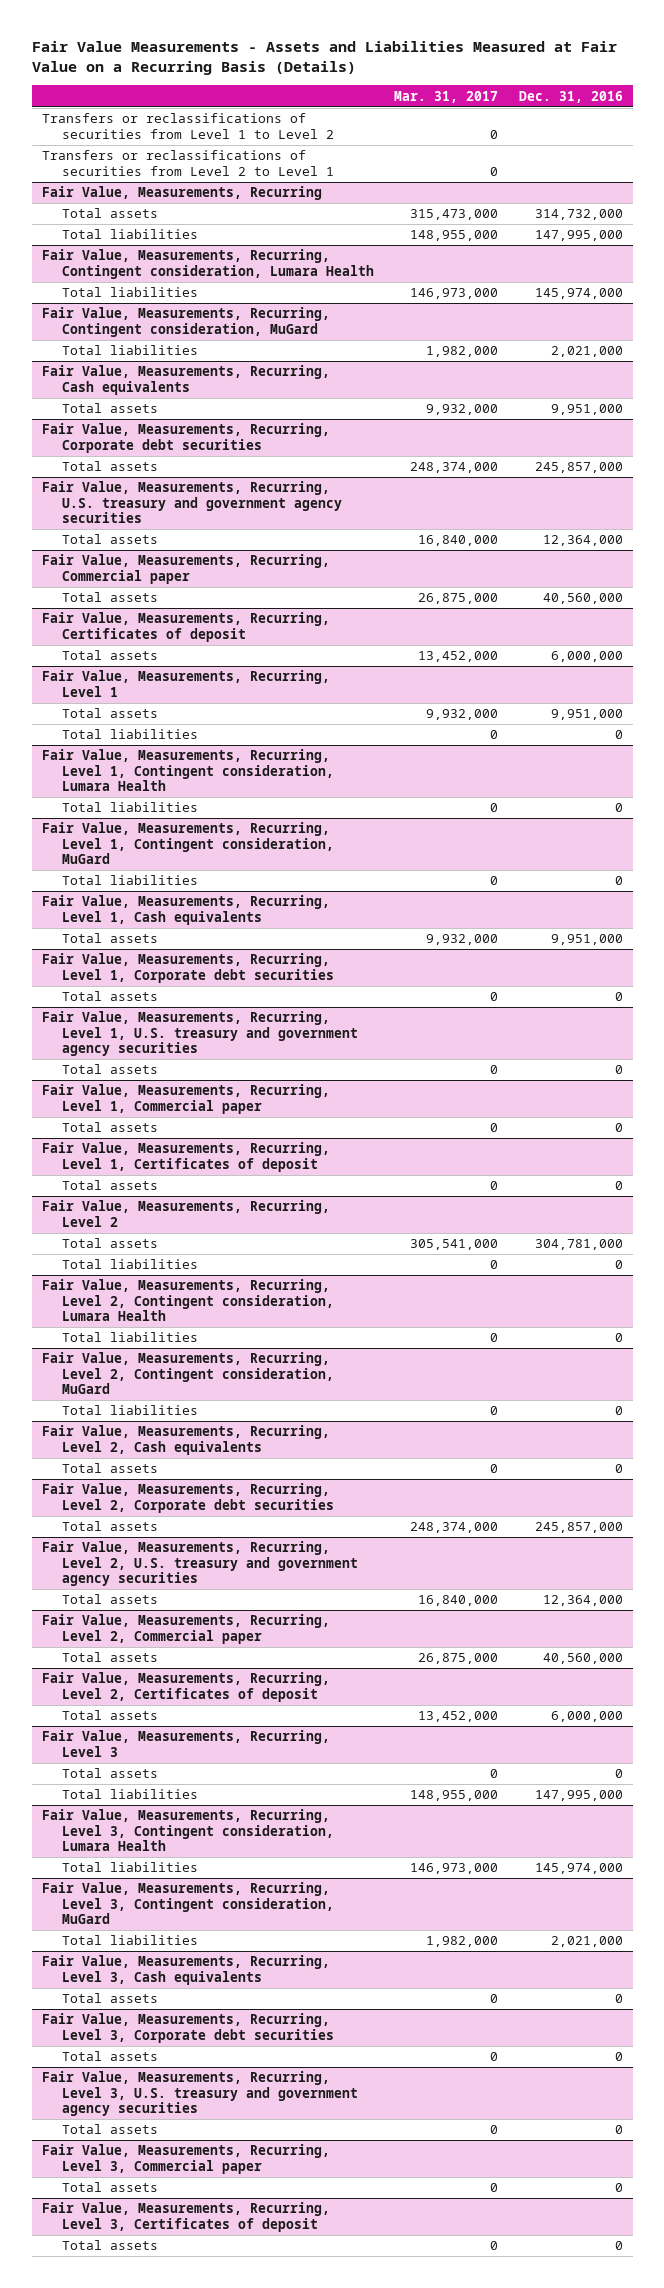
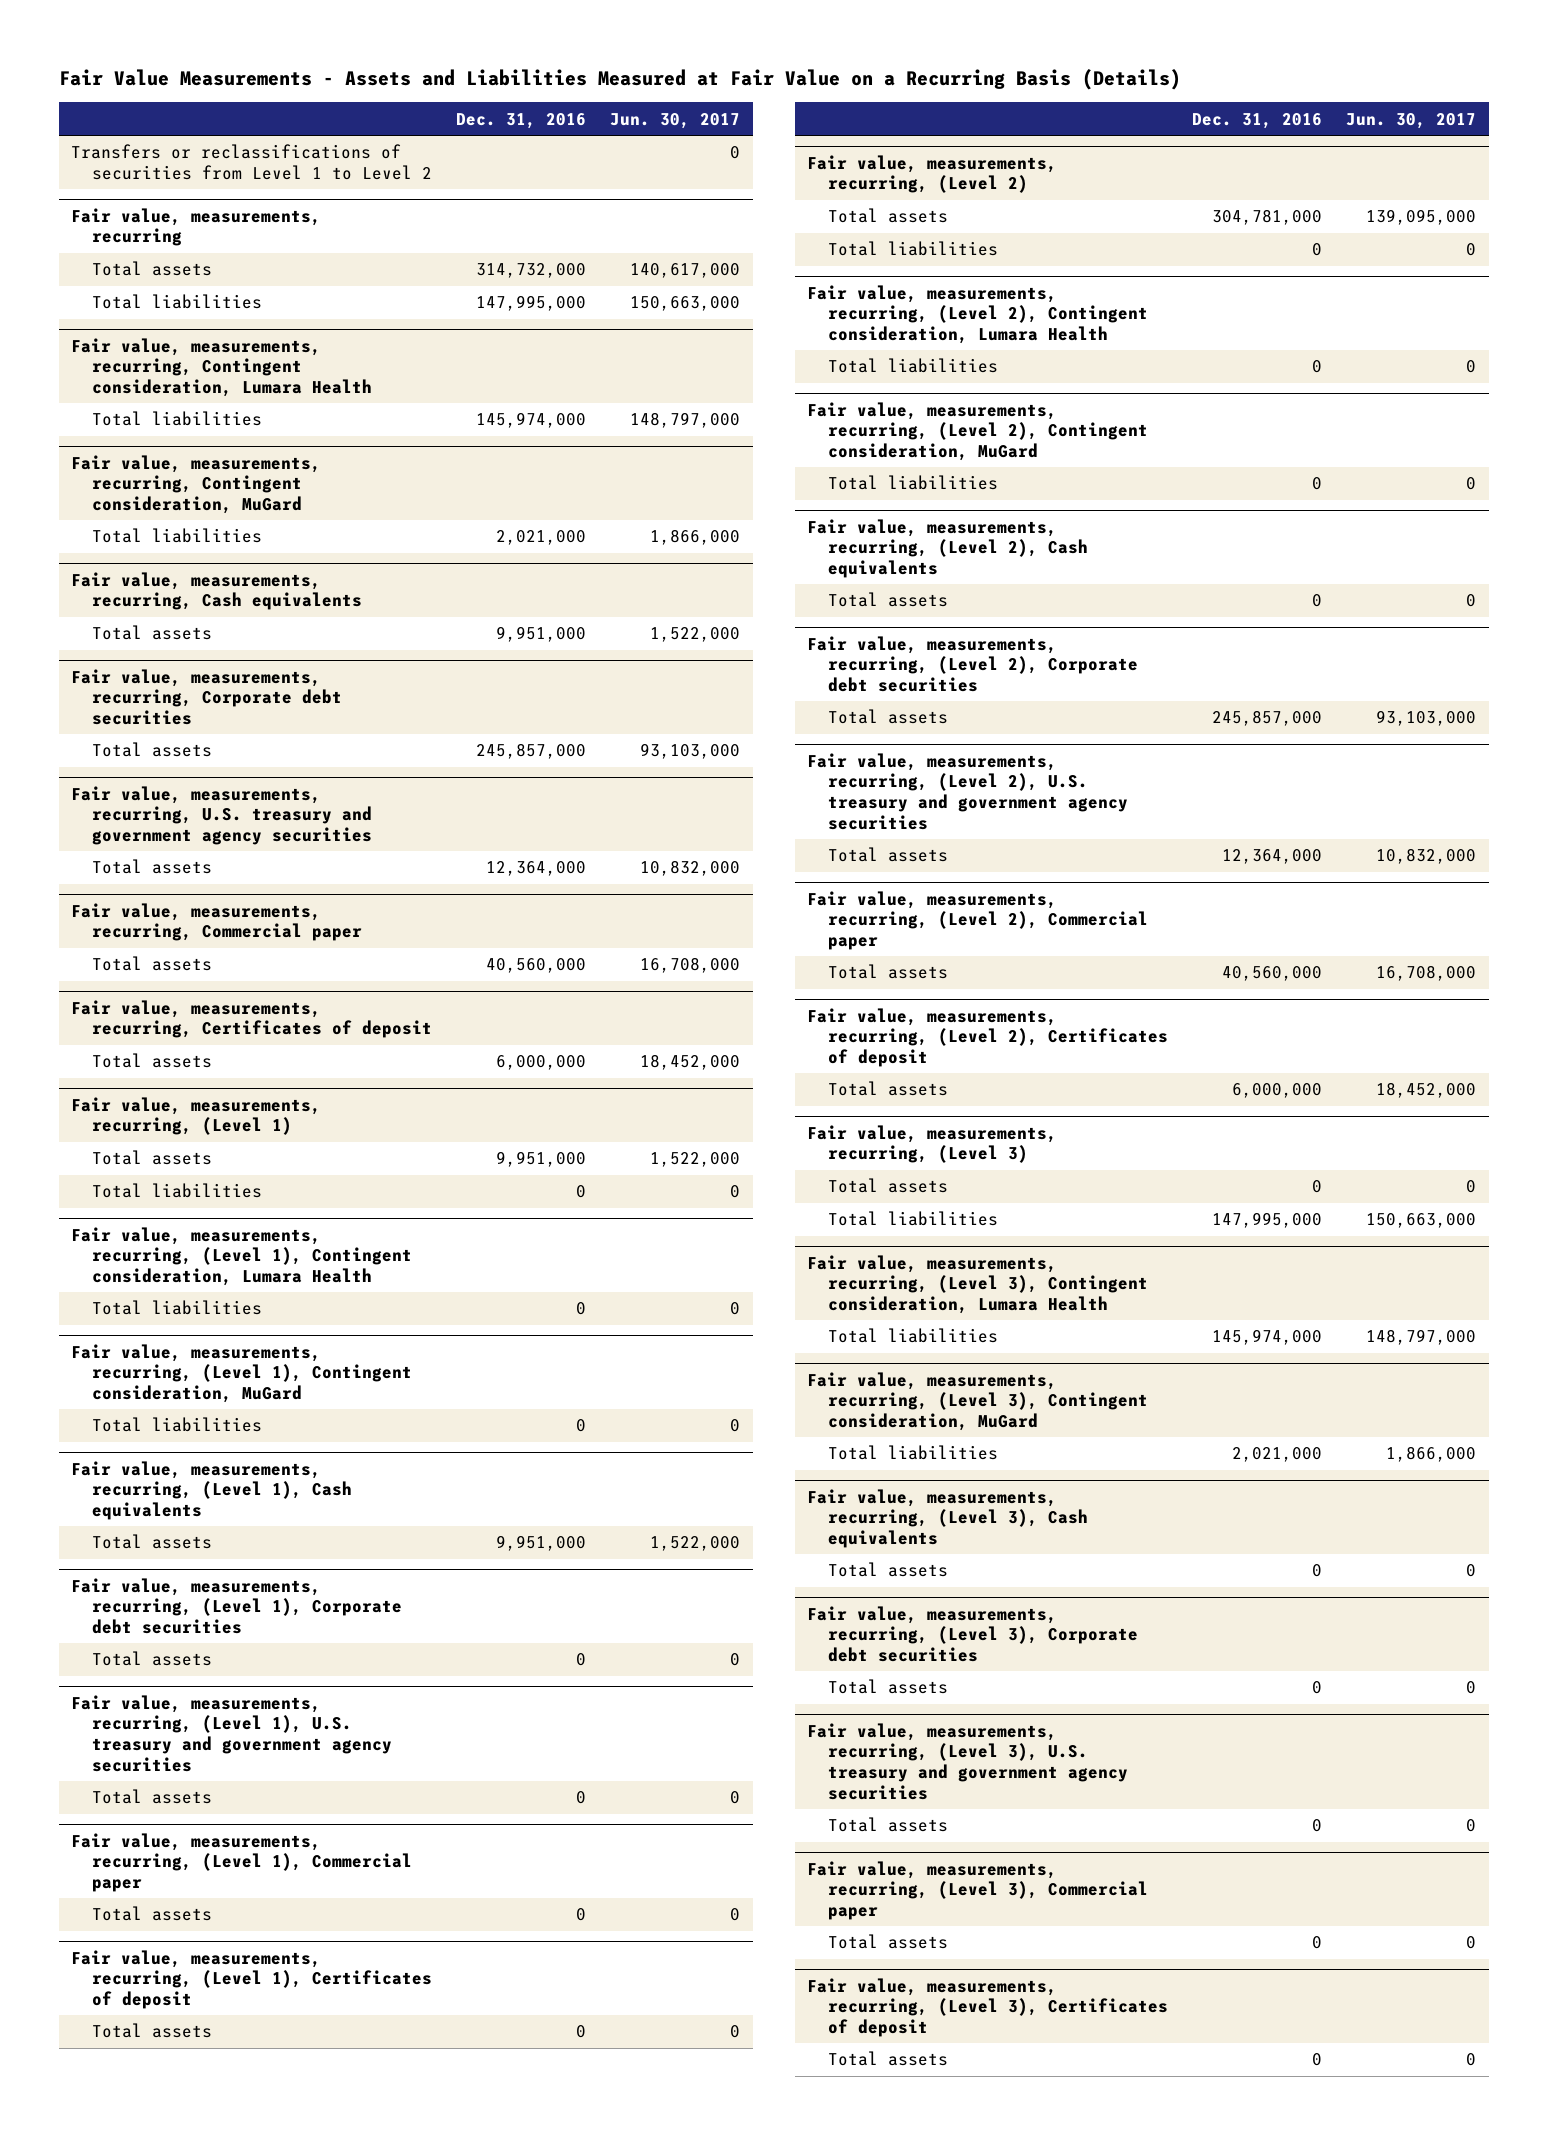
- | Mar. 31, 2017 | Dec. 31, 2016
+ | Dec. 31, 2016 | Jun. 30, 2017
- Transfers or reclassifications of securities from Level 2 to Level 1 | 0 |
- Fair Value, Measurements, Recurring
+ Fair value, measurements, recurring
- Fair Value, Measurements, Recurring, Contingent consideration, Lumara Health
+ Fair value, measurements, recurring, Contingent consideration, Lumara Health
- Fair Value, Measurements, Recurring, Contingent consideration, MuGard
+ Fair value, measurements, recurring, Contingent consideration, MuGard
- Fair Value, Measurements, Recurring, Cash equivalents
+ Fair value, measurements, recurring, Cash equivalents
- Fair Value, Measurements, Recurring, Corporate debt securities
+ Fair value, measurements, recurring, Corporate debt securities
- Fair Value, Measurements, Recurring, U.S. treasury and government agency securities
+ Fair value, measurements, recurring, U.S. treasury and government agency securities
- Fair Value, Measurements, Recurring, Commercial paper
+ Fair value, measurements, recurring, Commercial paper
- Fair Value, Measurements, Recurring, Certificates of deposit
+ Fair value, measurements, recurring, Certificates of deposit
- Fair Value, Measurements, Recurring, Level 1
+ Fair value, measurements, recurring, (Level 1)
- Fair Value, Measurements, Recurring, Level 1, Contingent consideration, Lumara Health
+ Fair value, measurements, recurring, (Level 1), Contingent consideration, Lumara Health
- Fair Value, Measurements, Recurring, Level 1, Contingent consideration, MuGard
+ Fair value, measurements, recurring, (Level 1), Contingent consideration, MuGard
- Fair Value, Measurements, Recurring, Level 1, Cash equivalents
+ Fair value, measurements, recurring, (Level 1), Cash equivalents
- Fair Value, Measurements, Recurring, Level 1, Corporate debt securities
+ Fair value, measurements, recurring, (Level 1), Corporate debt securities
- Fair Value, Measurements, Recurring, Level 1, U.S. treasury and government agency securities
+ Fair value, measurements, recurring, (Level 1), U.S. treasury and government agency securities
- Fair Value, Measurements, Recurring, Level 1, Commercial paper
+ Fair value, measurements, recurring, (Level 1), Commercial paper
- Fair Value, Measurements, Recurring, Level 1, Certificates of deposit
+ Fair value, measurements, recurring, (Level 1), Certificates of deposit
- Fair Value, Measurements, Recurring, Level 2
+ Fair value, measurements, recurring, (Level 2)
- Fair Value, Measurements, Recurring, Level 2, Contingent consideration, Lumara Health
+ Fair value, measurements, recurring, (Level 2), Contingent consideration, Lumara Health
- Fair Value, Measurements, Recurring, Level 2, Contingent consideration, MuGard
+ Fair value, measurements, recurring, (Level 2), Contingent consideration, MuGard
- Fair Value, Measurements, Recurring, Level 2, Cash equivalents
+ Fair value, measurements, recurring, (Level 2), Cash equivalents
- Fair Value, Measurements, Recurring, Level 2, Corporate debt securities
+ Fair value, measurements, recurring, (Level 2), Corporate debt securities
- Fair Value, Measurements, Recurring, Level 2, U.S. treasury and government agency securities
+ Fair value, measurements, recurring, (Level 2), U.S. treasury and government agency securities
- Fair Value, Measurements, Recurring, Level 2, Commercial paper
+ Fair value, measurements, recurring, (Level 2), Commercial paper
- Fair Value, Measurements, Recurring, Level 2, Certificates of deposit
+ Fair value, measurements, recurring, (Level 2), Certificates of deposit
- Fair Value, Measurements, Recurring, Level 3
+ Fair value, measurements, recurring, (Level 3)
- Fair Value, Measurements, Recurring, Level 3, Contingent consideration, Lumara Health
+ Fair value, measurements, recurring, (Level 3), Contingent consideration, Lumara Health
- Fair Value, Measurements, Recurring, Level 3, Contingent consideration, MuGard
+ Fair value, measurements, recurring, (Level 3), Contingent consideration, MuGard
- Fair Value, Measurements, Recurring, Level 3, Cash equivalents
+ Fair value, measurements, recurring, (Level 3), Cash equivalents
- Fair Value, Measurements, Recurring, Level 3, Corporate debt securities
+ Fair value, measurements, recurring, (Level 3), Corporate debt securities
- Fair Value, Measurements, Recurring, Level 3, U.S. treasury and government agency securities
+ Fair value, measurements, recurring, (Level 3), U.S. treasury and government agency securities
- Fair Value, Measurements, Recurring, Level 3, Commercial paper
+ Fair value, measurements, recurring, (Level 3), Commercial paper
- Fair Value, Measurements, Recurring, Level 3, Certificates of deposit
+ Fair value, measurements, recurring, (Level 3), Certificates of deposit

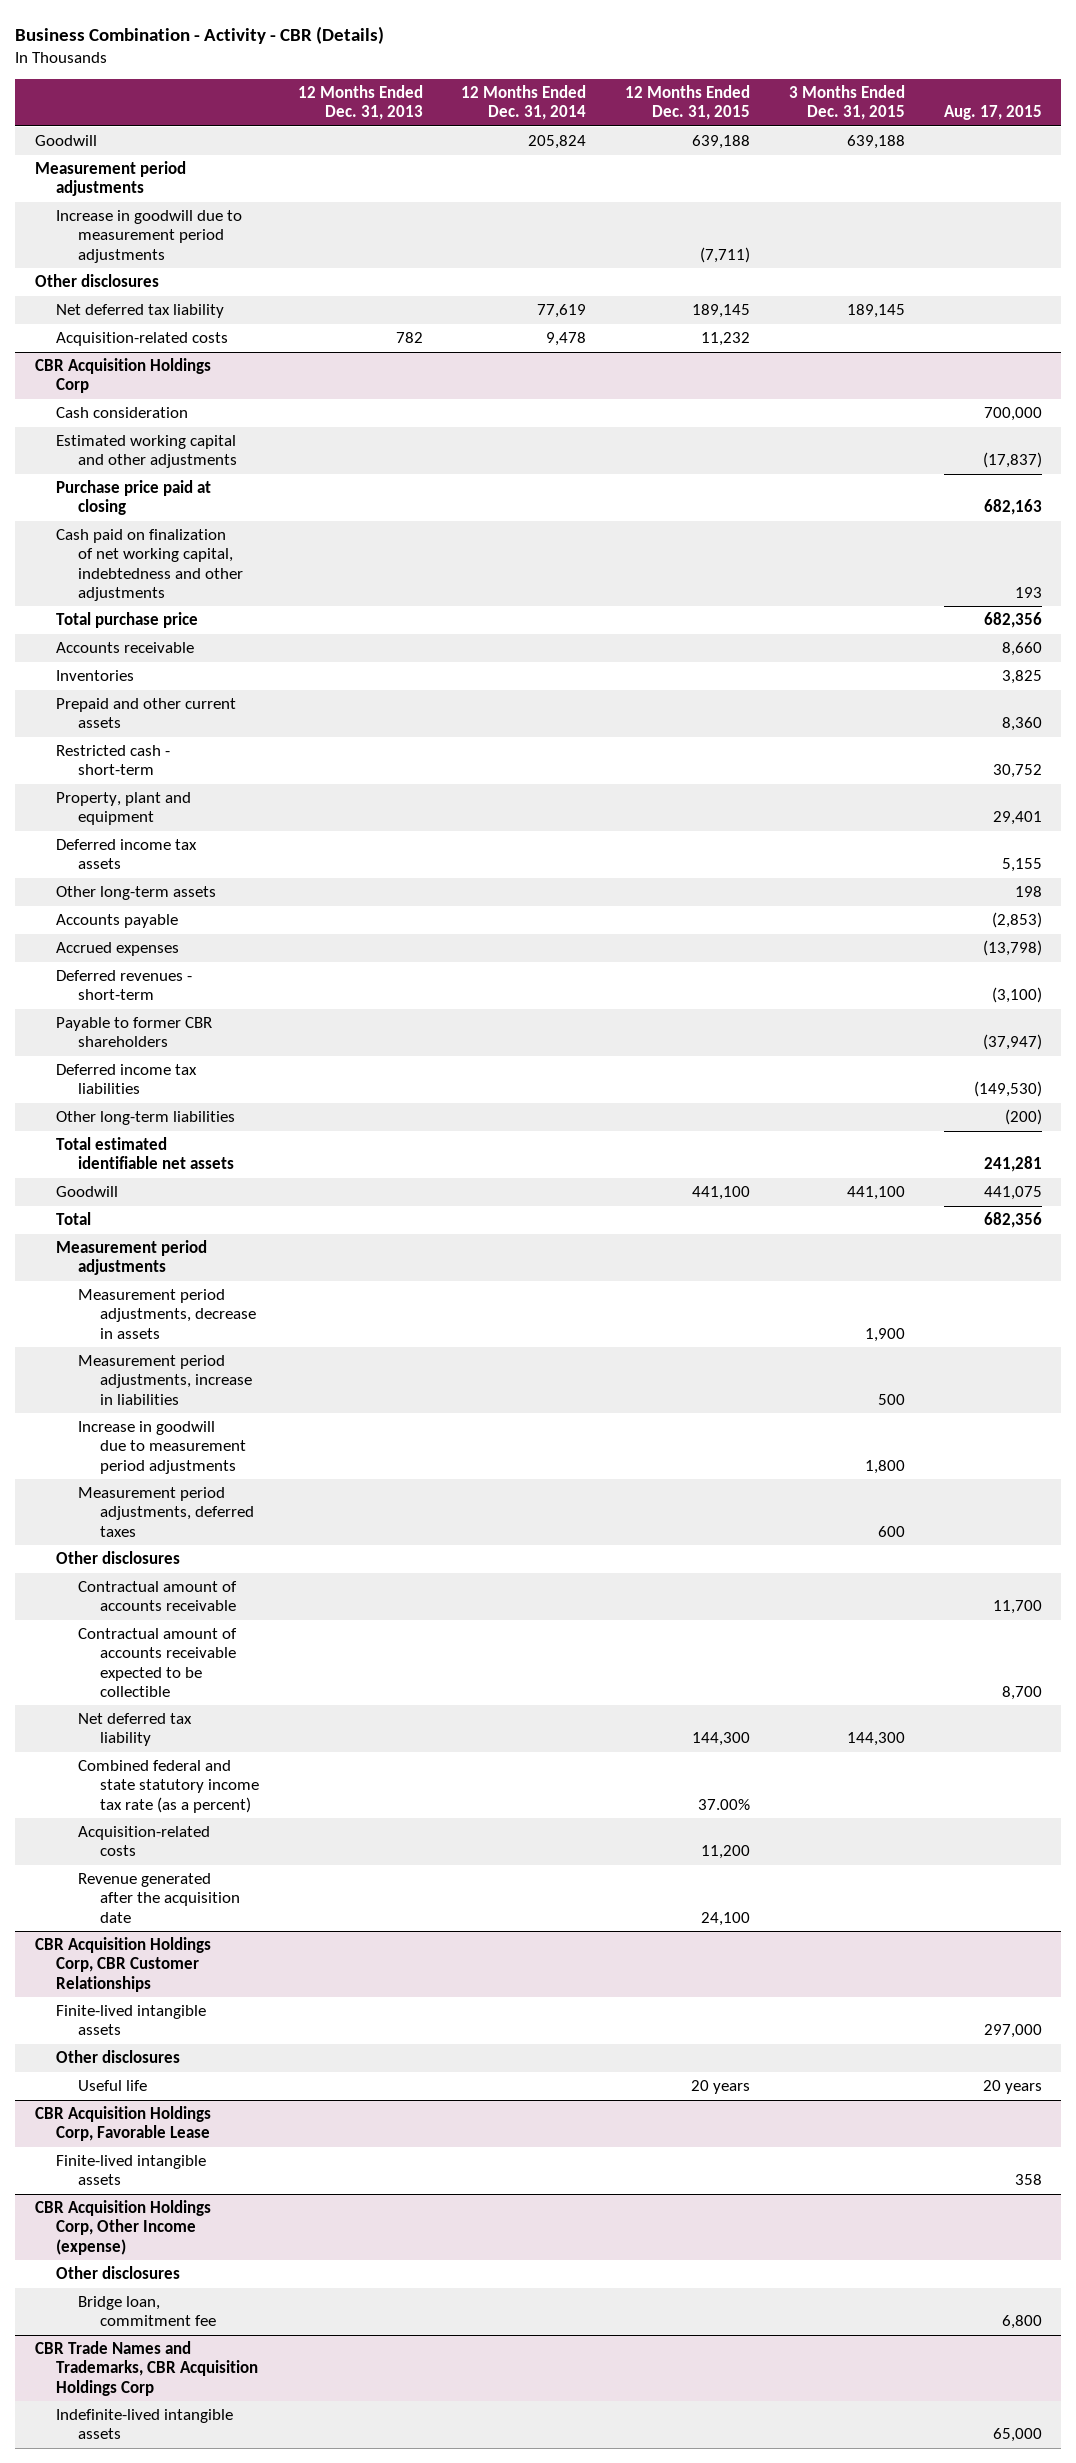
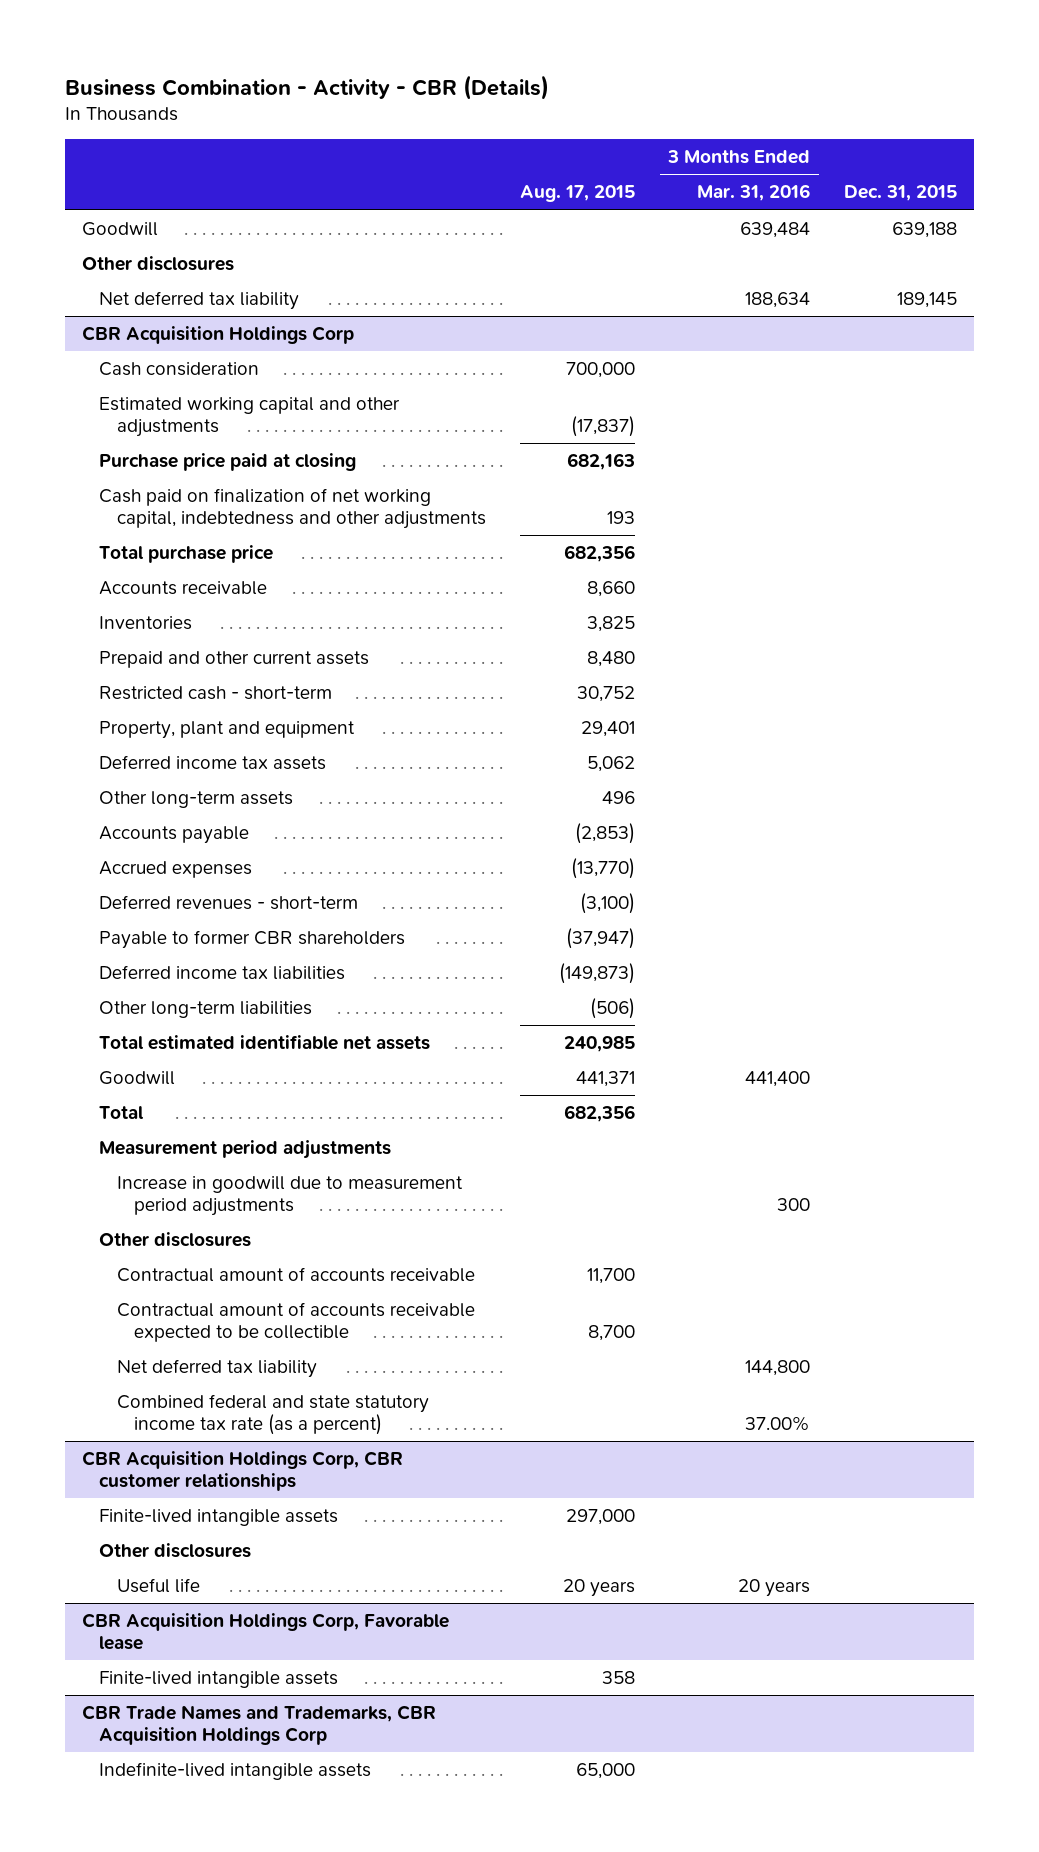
- | 12 Months Ended Dec. 31, 2013 | 12 Months Ended Dec. 31, 2014 | 12 Months Ended Dec. 31, 2015 | 3 Months Ended Dec. 31, 2015 | Aug. 17, 2015
+ | Aug. 17, 2015 | 3 Months Ended Mar. 31, 2016 | Dec. 31, 2015
- Measurement period adjustments
- Increase in goodwill due to measurement period adjustments | | | (7,711) | |
- Acquisition-related costs | 782 | 9,478 | 11,232 | |
@ CBR Acquisition Holdings Corp
- Prepaid and other current assets | | | | | 8,360
+ Prepaid and other current assets | 8,480 | |
- Deferred income tax assets | | | | | 5,155
- Other long-term assets | | | | | 198
+ Deferred income tax assets | 5,062 | |
+ Other long-term assets | 496 | |
- Accrued expenses | | | | | (13,798)
+ Accrued expenses | (13,770) | |
- Deferred income tax liabilities | | | | | (149,530)
- Other long-term liabilities | | | | | (200)
- Total estimated identifiable net assets | | | | | 241,281
- Goodwill | | | 441,100 | 441,100 | 441,075
+ Deferred income tax liabilities | (149,873) | |
+ Other long-term liabilities | (506) | |
+ Total estimated identifiable net assets | 240,985 | |
+ Goodwill | 441,371 | 441,400 |
- Measurement period adjustments, decrease in assets | | | | 1,900 |
- Measurement period adjustments, increase in liabilities | | | | 500 |
- Measurement period adjustments, deferred taxes | | | | 600 |
- Acquisition-related costs | | | 11,200 | |
- Revenue generated after the acquisition date | | | 24,100 | |
- CBR Acquisition Holdings Corp, CBR Customer Relationships
+ CBR Acquisition Holdings Corp, CBR customer relationships
- CBR Acquisition Holdings Corp, Favorable Lease
+ CBR Acquisition Holdings Corp, Favorable lease
- CBR Acquisition Holdings Corp, Other Income (expense)
- Other disclosures
- Bridge loan, commitment fee | | | | | 6,800

